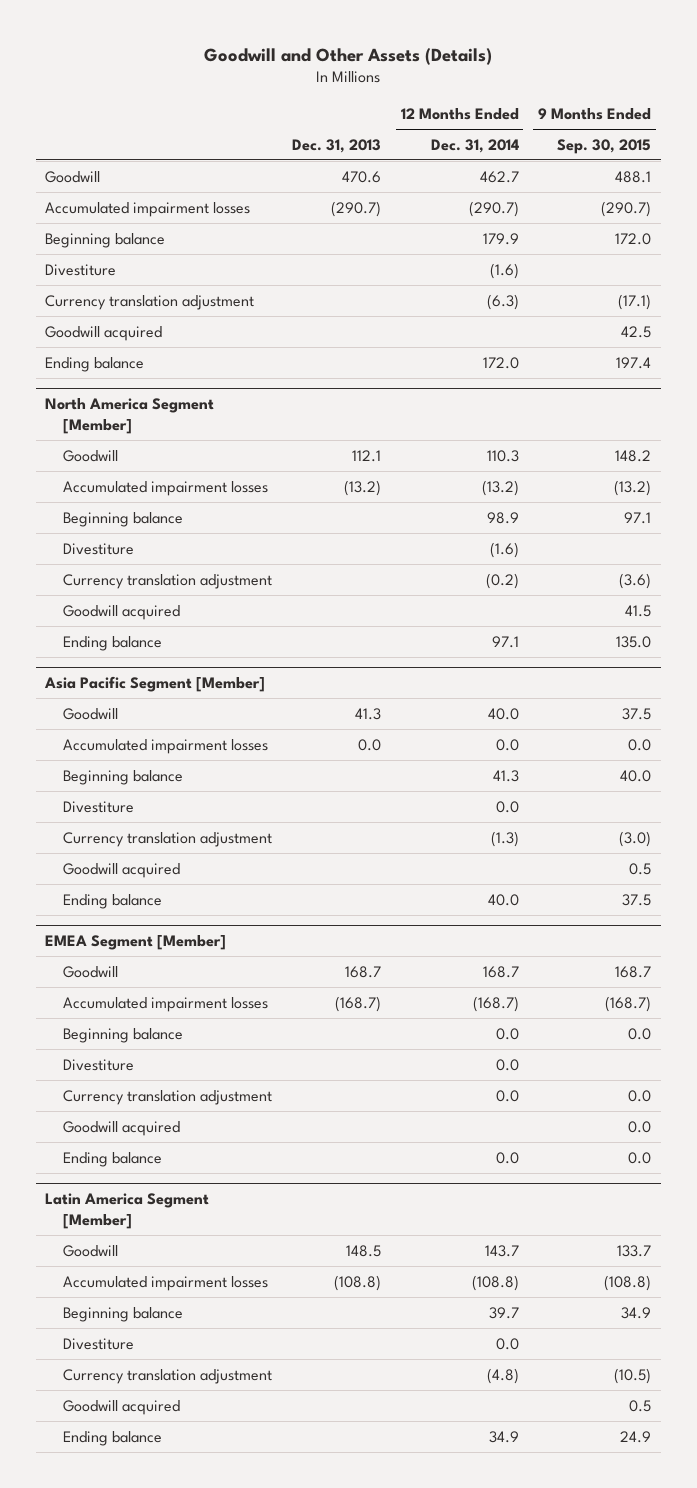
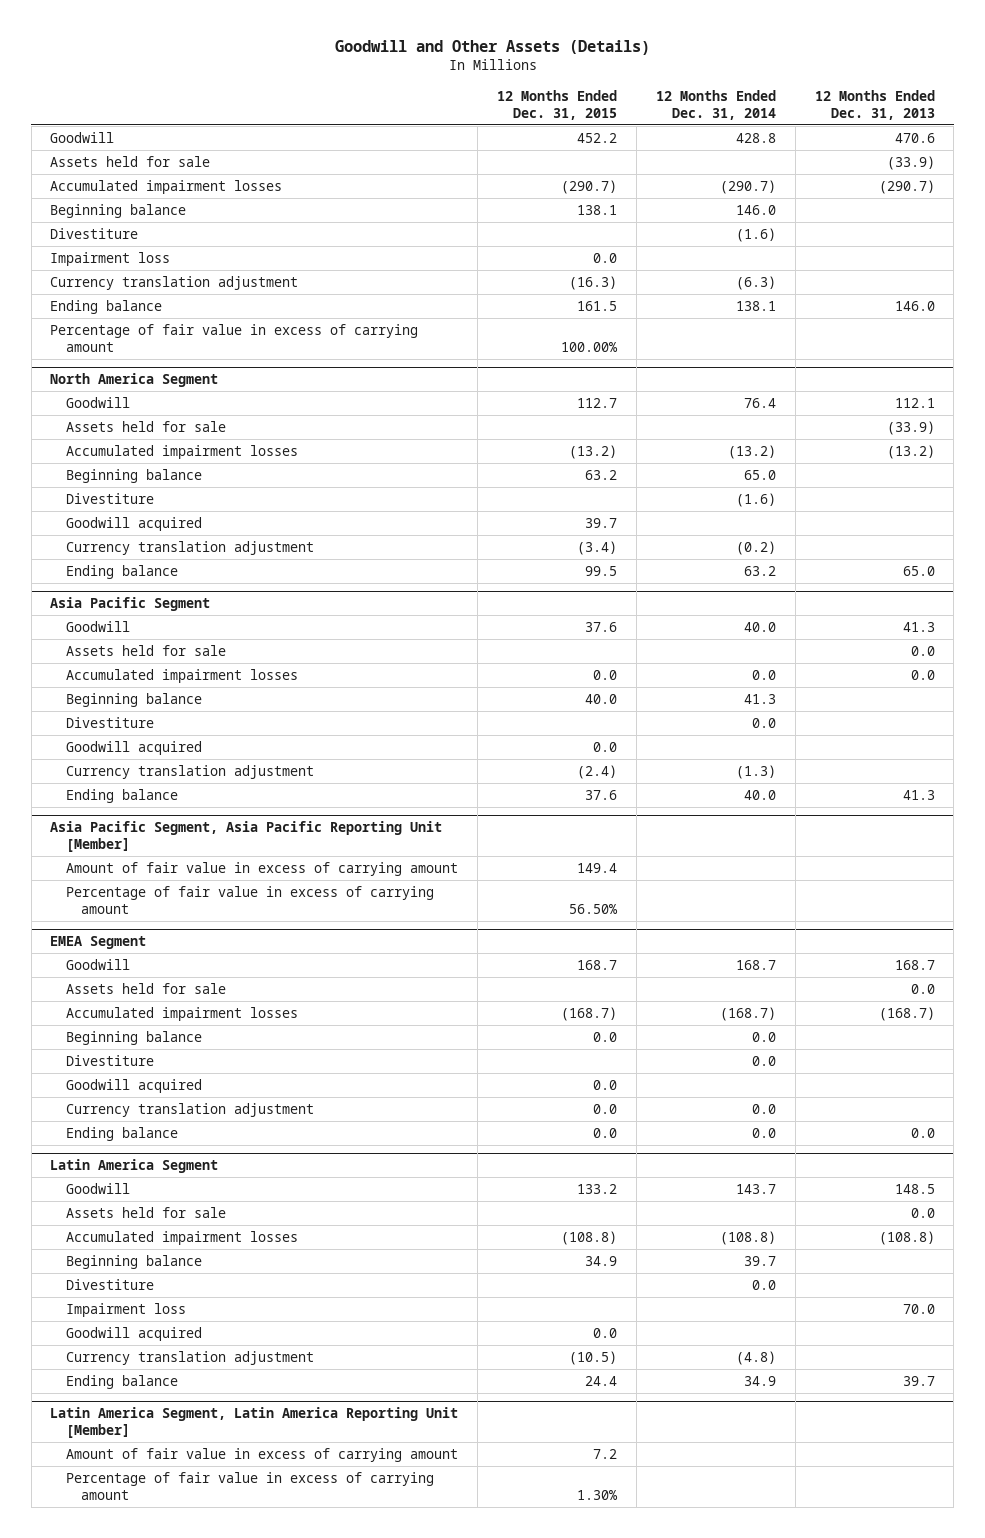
- | Dec. 31, 2013 | 12 Months Ended Dec. 31, 2014 | 9 Months Ended Sep. 30, 2015
+ | 12 Months Ended Dec. 31, 2015 | 12 Months Ended Dec. 31, 2014 | 12 Months Ended Dec. 31, 2013
- Goodwill | 470.6 | 462.7 | 488.1
+ Goodwill | 452.2 | 428.8 | 470.6
+ Assets held for sale | | | (33.9)
- Beginning balance | | 179.9 | 172.0
+ Beginning balance | 138.1 | 146.0 |
+ Impairment loss | 0.0 | |
- Goodwill acquired | | | 42.5
- Ending balance | | 172.0 | 197.4
- North America Segment [Member]
- Goodwill | 112.1 | 110.3 | 148.2
+ Ending balance | 161.5 | 138.1 | 146.0
+ Percentage of fair value in excess of carrying amount | 100.00% | |
+ North America Segment
+ Goodwill | 112.7 | 76.4 | 112.1
+ Assets held for sale | | | (33.9)
- Beginning balance | | 98.9 | 97.1
+ Beginning balance | 63.2 | 65.0 |
- Currency translation adjustment | | (0.2) | (3.6)
- Ending balance | | 97.1 | 135.0
- Asia Pacific Segment [Member]
+ Currency translation adjustment | (3.4) | (0.2) |
+ Ending balance | 99.5 | 63.2 | 65.0
+ Asia Pacific Segment
+ Assets held for sale | | | 0.0
- Currency translation adjustment | | (1.3) | (3.0)
+ Currency translation adjustment | (2.4) | (1.3) |
- EMEA Segment [Member]
+ Asia Pacific Segment, Asia Pacific Reporting Unit [Member]
+ Amount of fair value in excess of carrying amount | 149.4 | |
+ Percentage of fair value in excess of carrying amount | 56.50% | |
+ EMEA Segment
+ Assets held for sale | | | 0.0
- Currency translation adjustment | | 0.0 | 0.0
+ Currency translation adjustment | 0.0 | 0.0 |
- Latin America Segment [Member]
+ Latin America Segment
+ Assets held for sale | | | 0.0
- Currency translation adjustment | | (4.8) | (10.5)
+ Impairment loss | | | 70.0
+ Currency translation adjustment | (10.5) | (4.8) |
+ Latin America Segment, Latin America Reporting Unit [Member]
+ Amount of fair value in excess of carrying amount | 7.2 | |
+ Percentage of fair value in excess of carrying amount | 1.30% | |

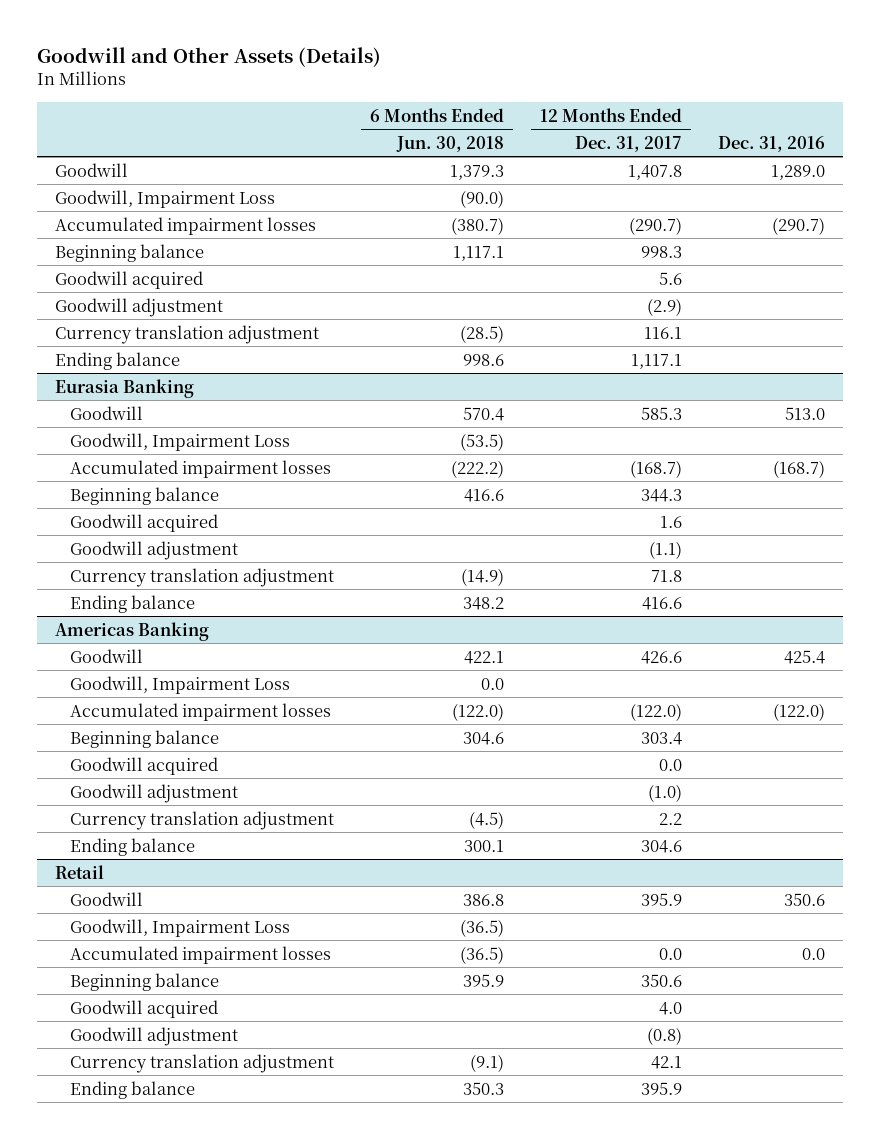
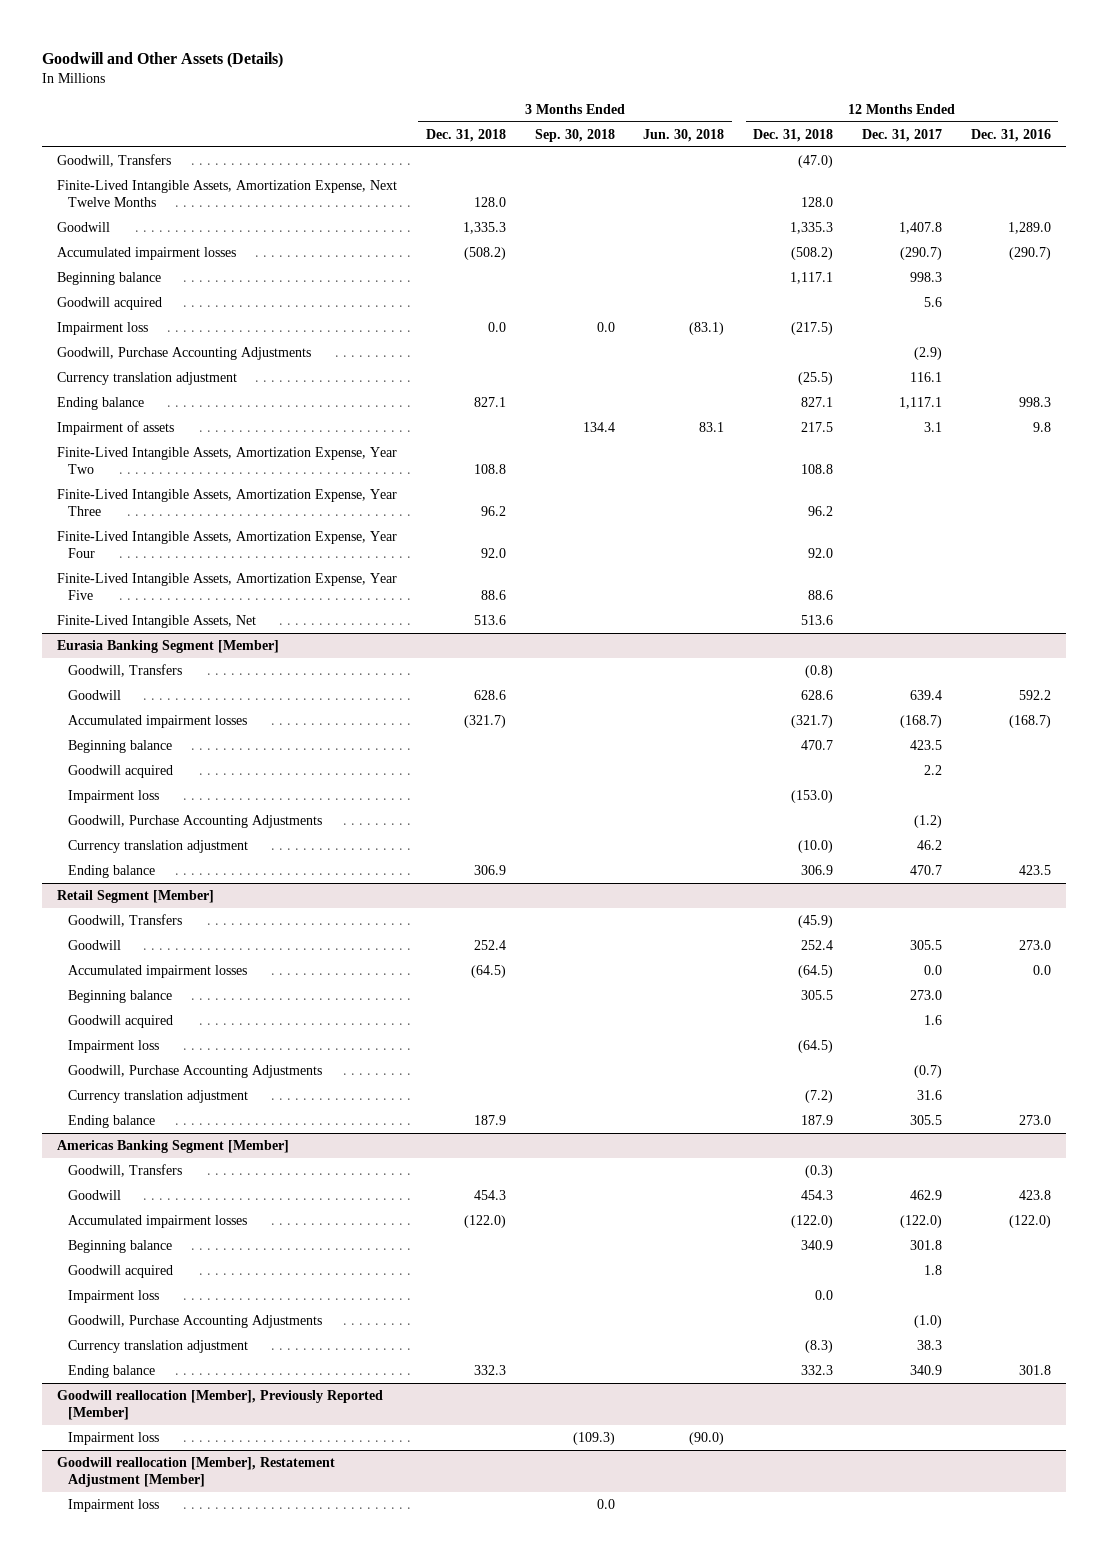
- | 6 Months Ended Jun. 30, 2018 | 12 Months Ended Dec. 31, 2017 | Dec. 31, 2016
+ | 3 Months Ended Dec. 31, 2018 | 3 Months Ended Sep. 30, 2018 | 3 Months Ended Jun. 30, 2018 | 12 Months Ended Dec. 31, 2018 | 12 Months Ended Dec. 31, 2017 | 12 Months Ended Dec. 31, 2016
+ Goodwill, Transfers | | | | (47.0) | |
+ Finite-Lived Intangible Assets, Amortization Expense, Next Twelve Months | 128.0 | | | 128.0 | |
- Goodwill, Impairment Loss | (90.0) | |
- Goodwill adjustment | | (2.9) |
+ Impairment loss | 0.0 | 0.0 | (83.1) | (217.5) | |
+ Goodwill, Purchase Accounting Adjustments | | | | | (2.9) |
- Eurasia Banking
- Goodwill | 570.4 | 585.3 | 513.0
- Goodwill, Impairment Loss | (53.5) | |
+ Impairment of assets | | 134.4 | 83.1 | 217.5 | 3.1 | 9.8
+ Finite-Lived Intangible Assets, Amortization Expense, Year Two | 108.8 | | | 108.8 | |
+ Finite-Lived Intangible Assets, Amortization Expense, Year Three | 96.2 | | | 96.2 | |
+ Finite-Lived Intangible Assets, Amortization Expense, Year Four | 92.0 | | | 92.0 | |
+ Finite-Lived Intangible Assets, Amortization Expense, Year Five | 88.6 | | | 88.6 | |
+ Finite-Lived Intangible Assets, Net | 513.6 | | | 513.6 | |
+ Eurasia Banking Segment [Member]
+ Goodwill, Transfers | | | | (0.8) | |
+ Goodwill | 628.6 | | | 628.6 | 639.4 | 592.2
- Beginning balance | 416.6 | 344.3 |
+ Beginning balance | | | | 470.7 | 423.5 |
+ Goodwill acquired | | | | | 2.2 |
+ Impairment loss | | | | (153.0) | |
+ Goodwill, Purchase Accounting Adjustments | | | | | (1.2) |
+ Currency translation adjustment | | | | (10.0) | 46.2 |
+ Ending balance | 306.9 | | | 306.9 | 470.7 | 423.5
+ Retail Segment [Member]
+ Goodwill, Transfers | | | | (45.9) | |
+ Goodwill | 252.4 | | | 252.4 | 305.5 | 273.0
+ Accumulated impairment losses | (64.5) | | | (64.5) | 0.0 | 0.0
+ Beginning balance | | | | 305.5 | 273.0 |
- Goodwill adjustment | | (1.1) |
- Currency translation adjustment | (14.9) | 71.8 |
- Ending balance | 348.2 | 416.6 |
- Americas Banking
- Goodwill | 422.1 | 426.6 | 425.4
- Goodwill, Impairment Loss | 0.0 | |
+ Impairment loss | | | | (64.5) | |
+ Goodwill, Purchase Accounting Adjustments | | | | | (0.7) |
+ Currency translation adjustment | | | | (7.2) | 31.6 |
+ Ending balance | 187.9 | | | 187.9 | 305.5 | 273.0
+ Americas Banking Segment [Member]
+ Goodwill, Transfers | | | | (0.3) | |
+ Goodwill | 454.3 | | | 454.3 | 462.9 | 423.8
- Beginning balance | 304.6 | 303.4 |
- Goodwill acquired | | 0.0 |
- Goodwill adjustment | | (1.0) |
- Currency translation adjustment | (4.5) | 2.2 |
- Ending balance | 300.1 | 304.6 |
- Retail
- Goodwill | 386.8 | 395.9 | 350.6
- Goodwill, Impairment Loss | (36.5) | |
- Accumulated impairment losses | (36.5) | 0.0 | 0.0
- Beginning balance | 395.9 | 350.6 |
- Goodwill acquired | | 4.0 |
- Goodwill adjustment | | (0.8) |
- Currency translation adjustment | (9.1) | 42.1 |
- Ending balance | 350.3 | 395.9 |
+ Beginning balance | | | | 340.9 | 301.8 |
+ Goodwill acquired | | | | | 1.8 |
+ Impairment loss | | | | 0.0 | |
+ Goodwill, Purchase Accounting Adjustments | | | | | (1.0) |
+ Currency translation adjustment | | | | (8.3) | 38.3 |
+ Ending balance | 332.3 | | | 332.3 | 340.9 | 301.8
+ Goodwill reallocation [Member], Previously Reported [Member]
+ Impairment loss | | (109.3) | (90.0) | | |
+ Goodwill reallocation [Member], Restatement Adjustment [Member]
+ Impairment loss | | 0.0 | | | |

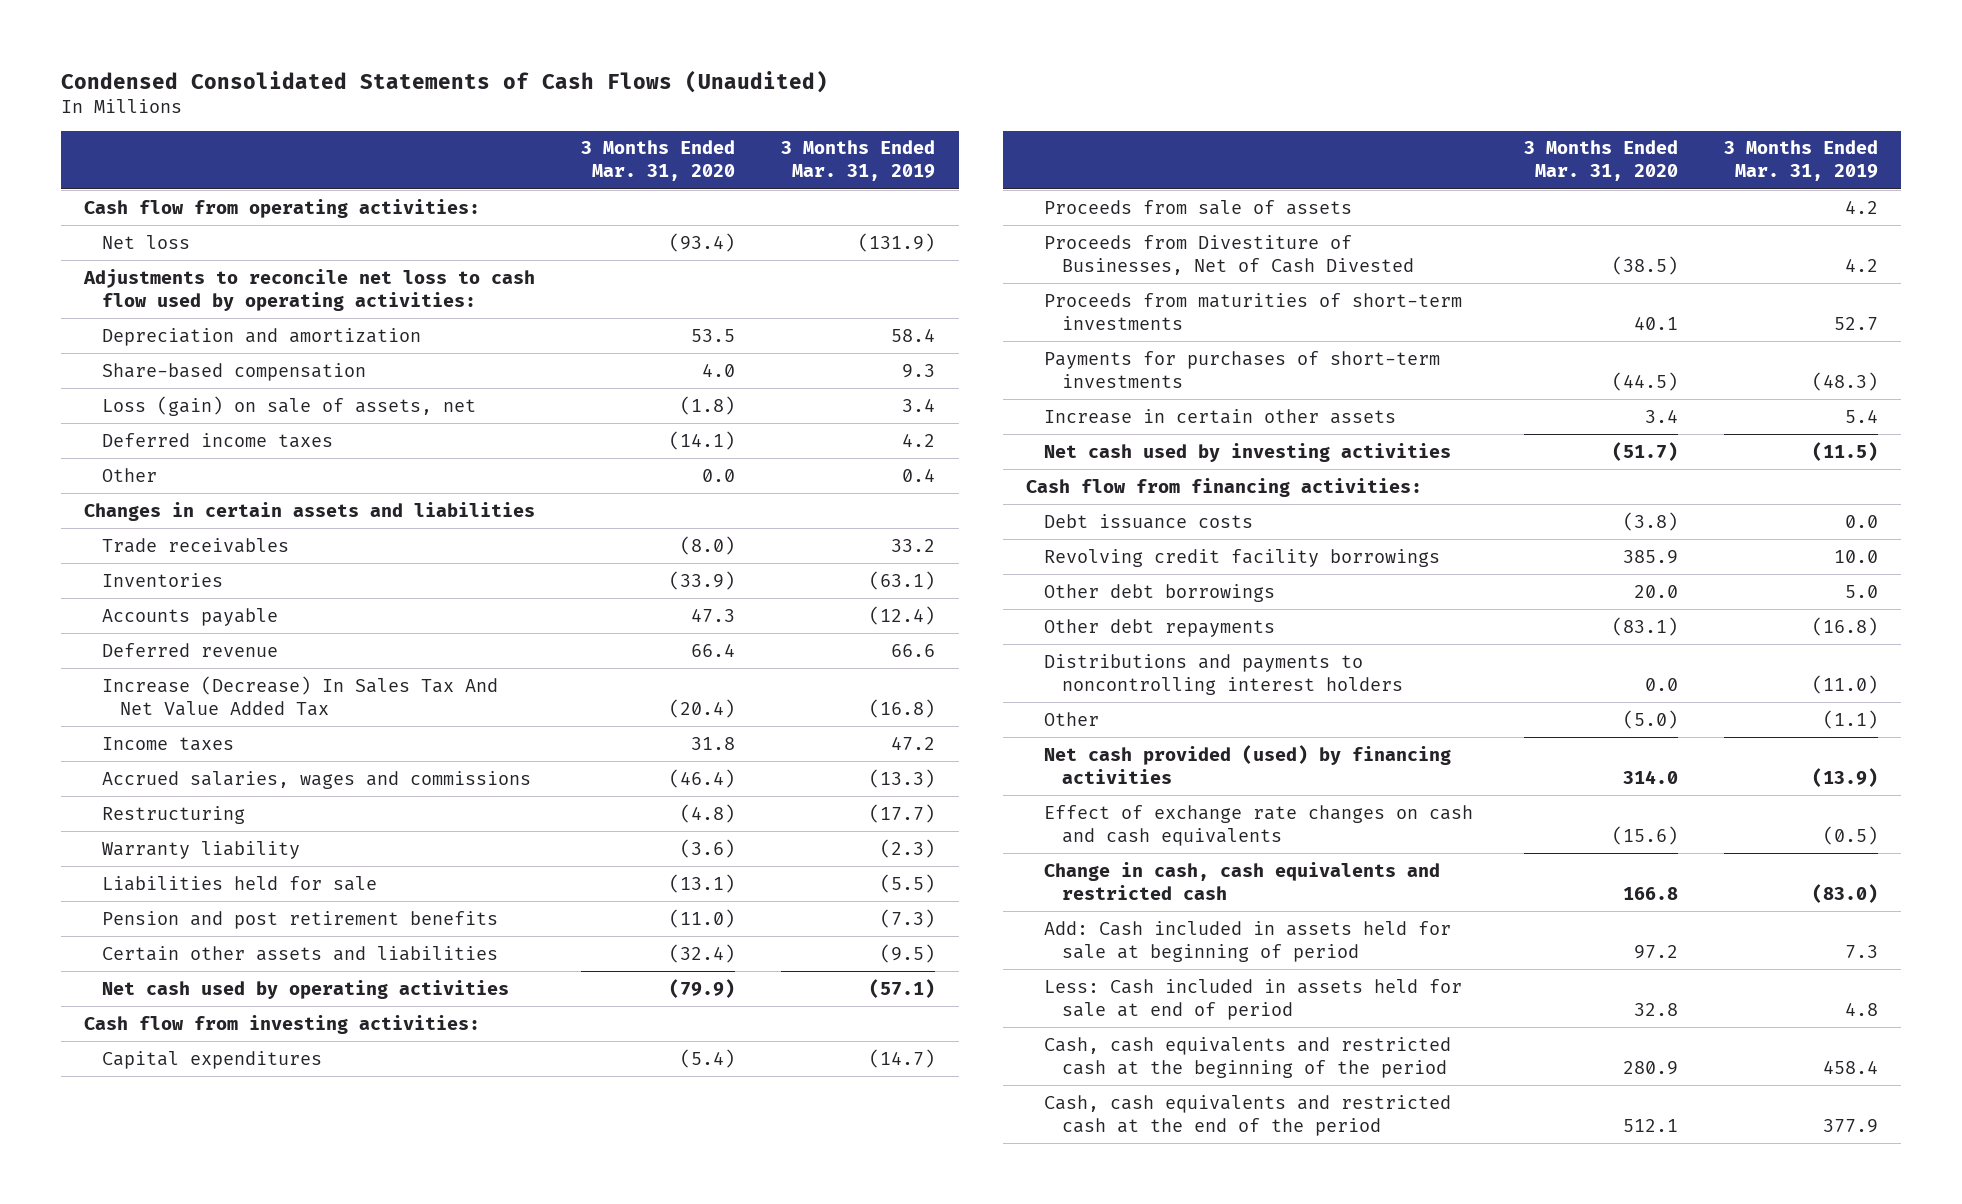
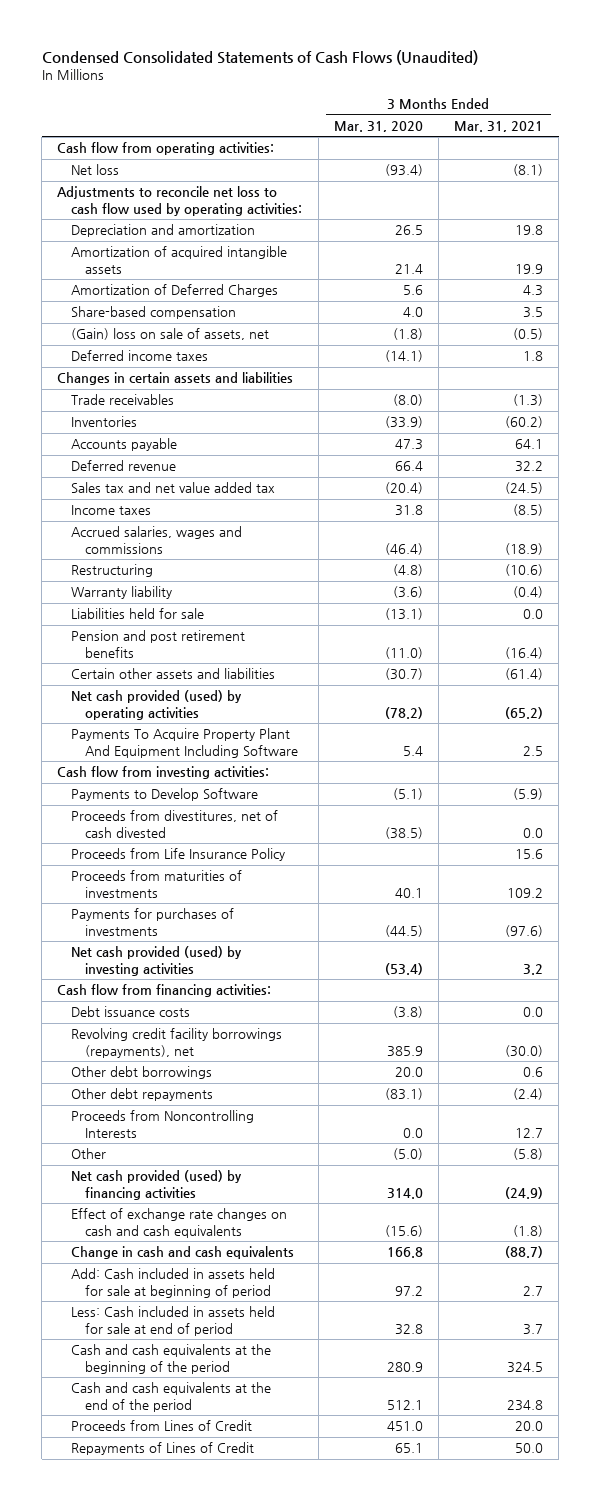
- | 3 Months Ended Mar. 31, 2020 | 3 Months Ended Mar. 31, 2019
+ | 3 Months Ended Mar. 31, 2020 | 3 Months Ended Mar. 31, 2021
- Depreciation and amortization | 53.5 | 58.4
+ Depreciation and amortization | 26.5 | 19.8
+ Amortization of acquired intangible assets | 21.4 | 19.9
+ Amortization of Deferred Charges | 5.6 | 4.3
- Loss (gain) on sale of assets, net | (1.8) | 3.4
+ (Gain) loss on sale of assets, net | (1.8) | (0.5)
- Other | 0.0 | 0.4
- Increase (Decrease) In Sales Tax And Net Value Added Tax | (20.4) | (16.8)
+ Sales tax and net value added tax | (20.4) | (24.5)
- Certain other assets and liabilities | (32.4) | (9.5)
- Net cash used by operating activities | (79.9) | (57.1)
+ Certain other assets and liabilities | (30.7) | (61.4)
+ Net cash provided (used) by operating activities | (78.2) | (65.2)
+ Payments To Acquire Property Plant And Equipment Including Software | 5.4 | 2.5
- Capital expenditures | (5.4) | (14.7)
- Proceeds from sale of assets | | 4.2
- Proceeds from Divestiture of Businesses, Net of Cash Divested | (38.5) | 4.2
- Proceeds from maturities of short-term investments | 40.1 | 52.7
- Payments for purchases of short-term investments | (44.5) | (48.3)
- Increase in certain other assets | 3.4 | 5.4
- Net cash used by investing activities | (51.7) | (11.5)
+ Payments to Develop Software | (5.1) | (5.9)
+ Proceeds from divestitures, net of cash divested | (38.5) | 0.0
+ Proceeds from Life Insurance Policy | | 15.6
+ Proceeds from maturities of investments | 40.1 | 109.2
+ Payments for purchases of investments | (44.5) | (97.6)
+ Net cash provided (used) by investing activities | (53.4) | 3.2
- Revolving credit facility borrowings | 385.9 | 10.0
+ Revolving credit facility borrowings (repayments), net | 385.9 | (30.0)
- Distributions and payments to noncontrolling interest holders | 0.0 | (11.0)
+ Proceeds from Noncontrolling Interests | 0.0 | 12.7
- Change in cash, cash equivalents and restricted cash | 166.8 | (83.0)
+ Change in cash and cash equivalents | 166.8 | (88.7)
- Cash, cash equivalents and restricted cash at the beginning of the period | 280.9 | 458.4
- Cash, cash equivalents and restricted cash at the end of the period | 512.1 | 377.9
+ Cash and cash equivalents at the beginning of the period | 280.9 | 324.5
+ Cash and cash equivalents at the end of the period | 512.1 | 234.8
+ Proceeds from Lines of Credit | 451.0 | 20.0
+ Repayments of Lines of Credit | 65.1 | 50.0

